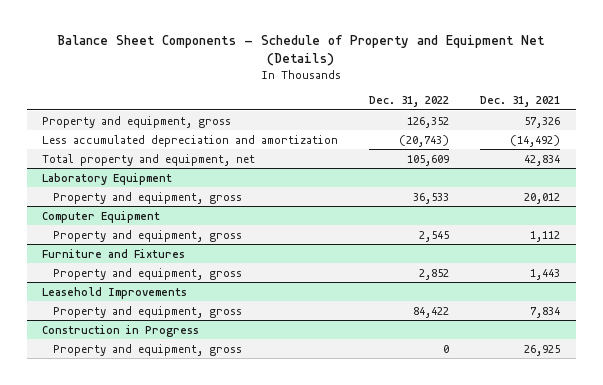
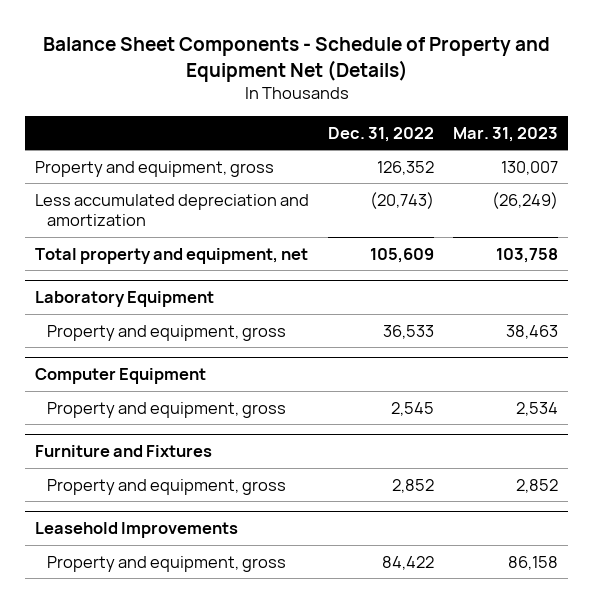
- | Dec. 31, 2022 | Dec. 31, 2021
+ | Dec. 31, 2022 | Mar. 31, 2023
- Construction in Progress
- Property and equipment, gross | 0 | 26,925

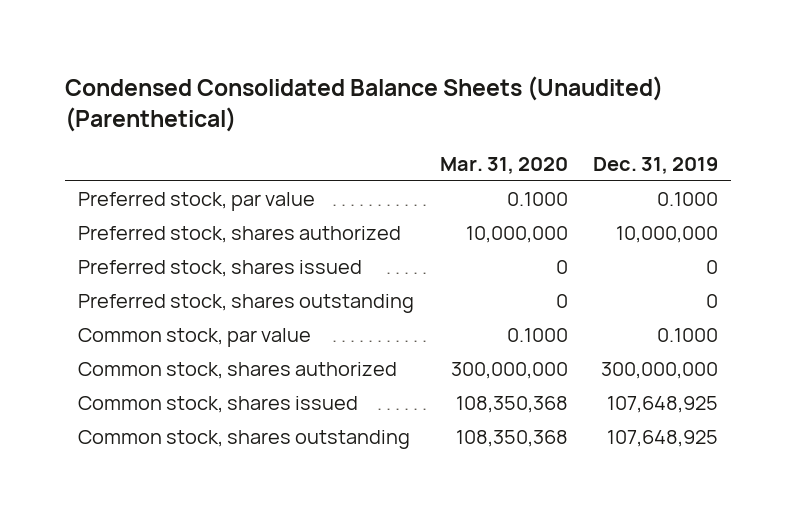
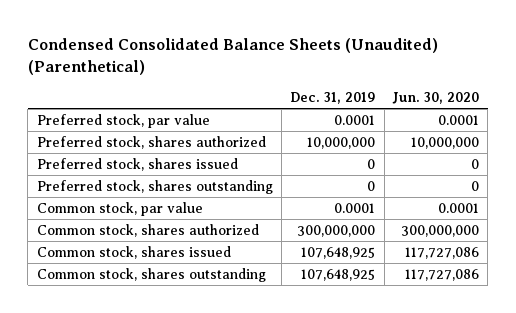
- | Mar. 31, 2020 | Dec. 31, 2019
+ | Dec. 31, 2019 | Jun. 30, 2020
- Preferred stock, par value | 0.1000 | 0.1000
+ Preferred stock, par value | 0.0001 | 0.0001
- Common stock, par value | 0.1000 | 0.1000
+ Common stock, par value | 0.0001 | 0.0001

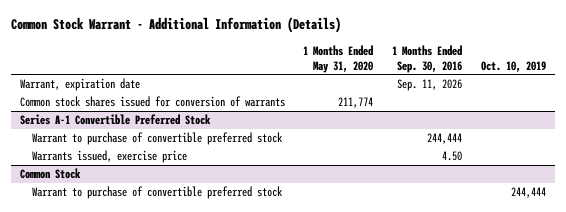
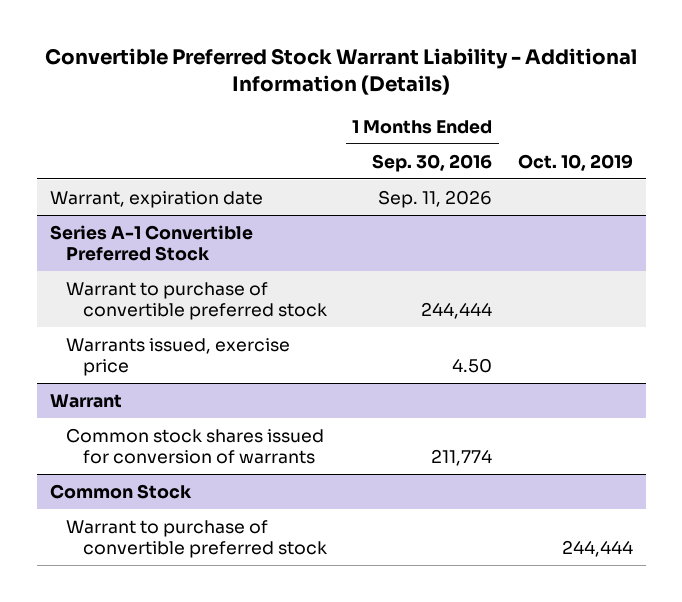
- Common Stock Warrant - Additional Information (Details)
+ Convertible Preferred Stock Warrant Liability - Additional Information (Details)
- | 1 Months Ended May 31, 2020 | 1 Months Ended Sep. 30, 2016 | Oct. 10, 2019
+ | 1 Months Ended Sep. 30, 2016 | Oct. 10, 2019
- Common stock shares issued for conversion of warrants | 211,774 | |
+ Warrant
+ Common stock shares issued for conversion of warrants | 211,774 |

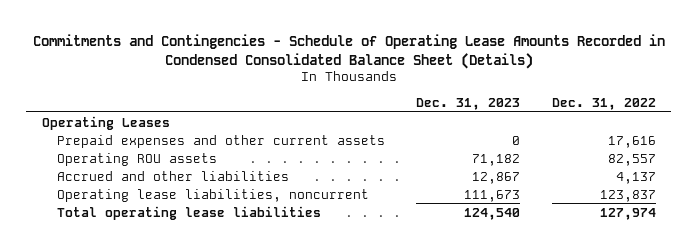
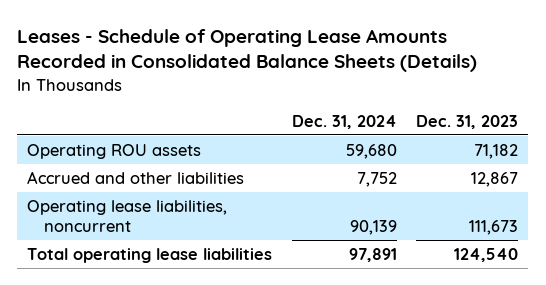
- Commitments and Contingencies - Schedule of Operating Lease Amounts Recorded in Condensed Consolidated Balance Sheet (Details)
+ Leases - Schedule of Operating Lease Amounts Recorded in Consolidated Balance Sheets (Details)
- | Dec. 31, 2023 | Dec. 31, 2022
+ | Dec. 31, 2024 | Dec. 31, 2023
- Operating Leases
- Prepaid expenses and other current assets | 0 | 17,616

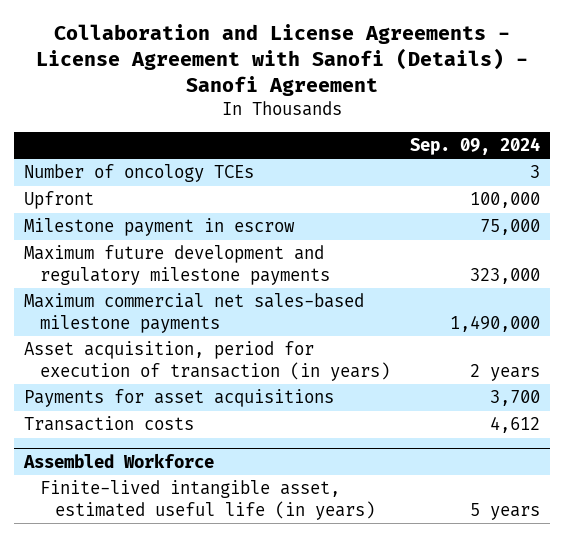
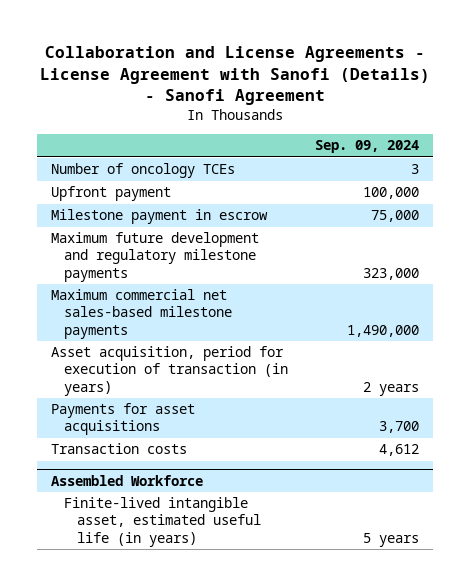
- Upfront | 100,000
+ Upfront payment | 100,000

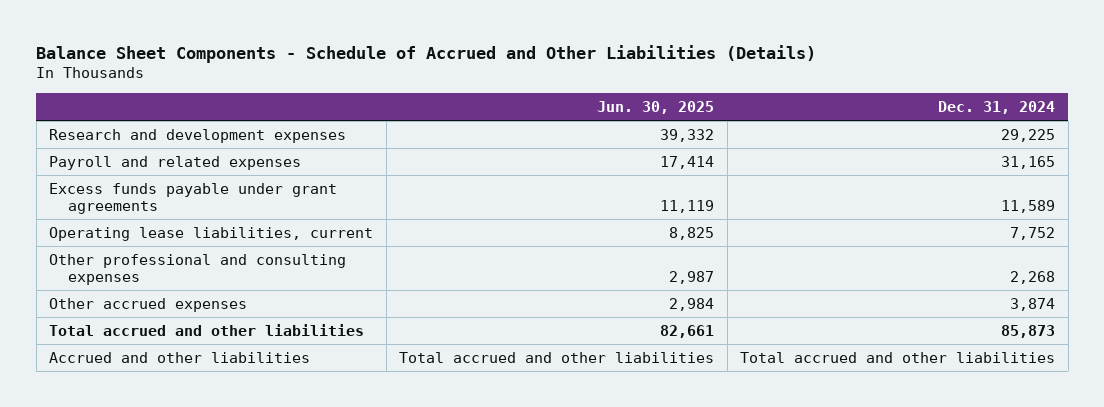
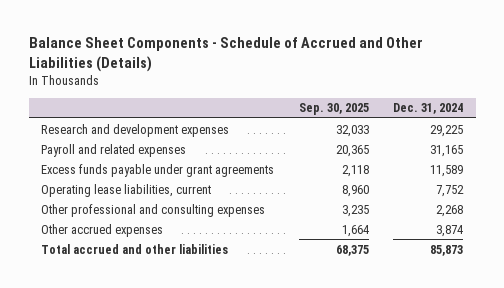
- | Jun. 30, 2025 | Dec. 31, 2024
+ | Sep. 30, 2025 | Dec. 31, 2024
- Accrued and other liabilities | Total accrued and other liabilities | Total accrued and other liabilities

